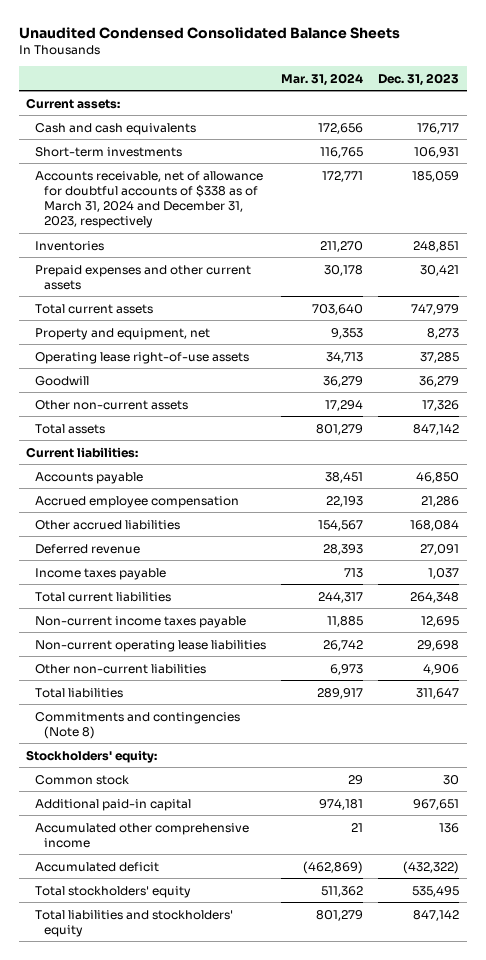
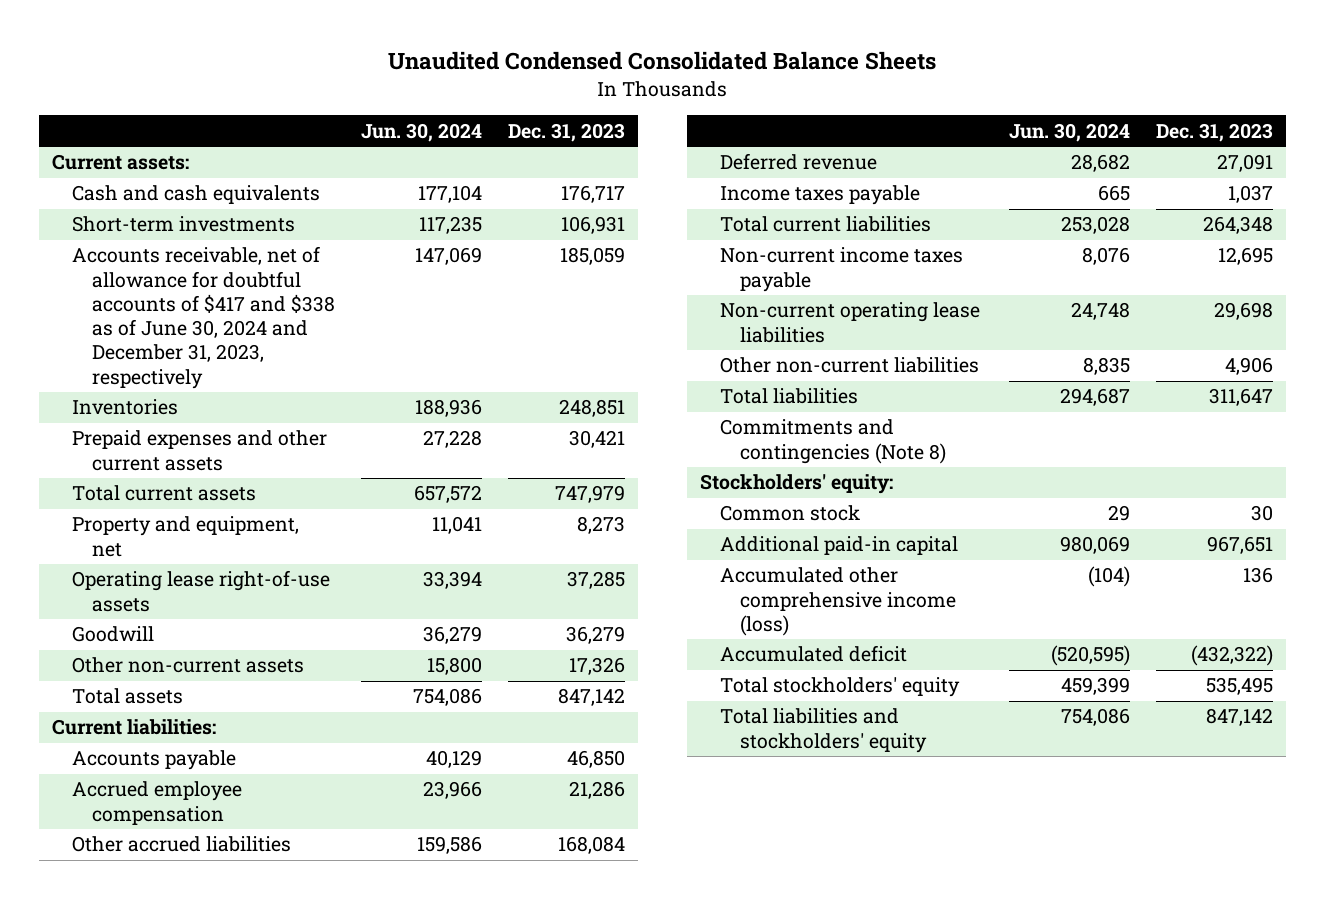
- | Mar. 31, 2024 | Dec. 31, 2023
+ | Jun. 30, 2024 | Dec. 31, 2023
- Accounts receivable, net of allowance for doubtful accounts of $338 as of March 31, 2024 and December 31, 2023, respectively | 172,771 | 185,059
+ Accounts receivable, net of allowance for doubtful accounts of $417 and $338 as of June 30, 2024 and December 31, 2023, respectively | 147,069 | 185,059
- Accumulated other comprehensive income | 21 | 136
+ Accumulated other comprehensive income (loss) | (104) | 136

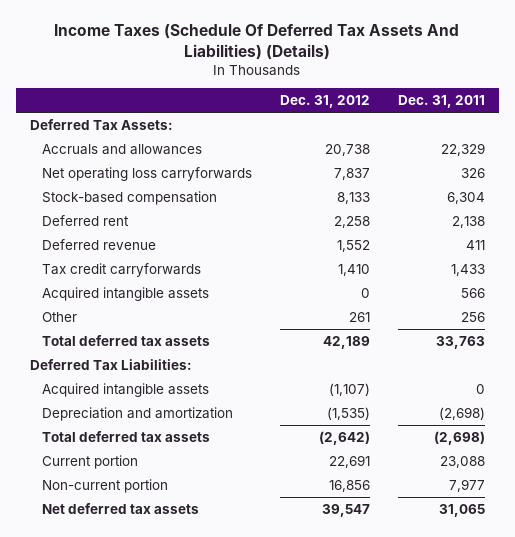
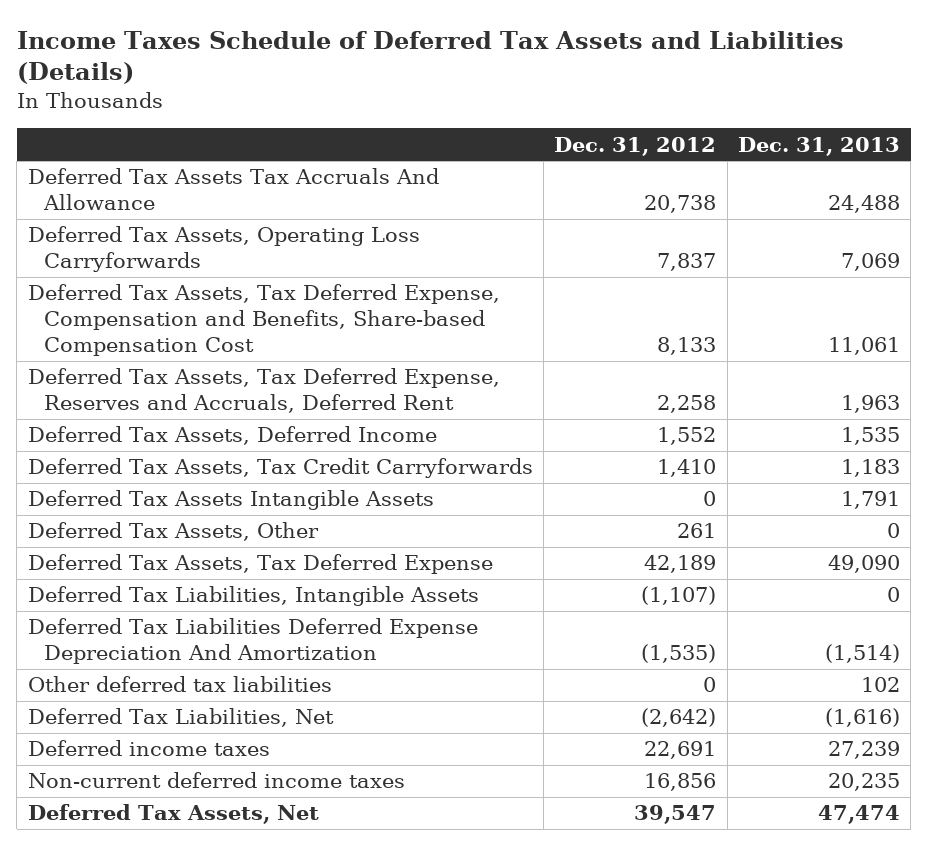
- Income Taxes (Schedule Of Deferred Tax Assets And Liabilities) (Details)
+ Income Taxes Schedule of Deferred Tax Assets and Liabilities (Details)
- | Dec. 31, 2012 | Dec. 31, 2011
+ | Dec. 31, 2012 | Dec. 31, 2013
- Deferred Tax Assets:
- Accruals and allowances | 20,738 | 22,329
- Net operating loss carryforwards | 7,837 | 326
- Stock-based compensation | 8,133 | 6,304
- Deferred rent | 2,258 | 2,138
- Deferred revenue | 1,552 | 411
- Tax credit carryforwards | 1,410 | 1,433
- Acquired intangible assets | 0 | 566
- Other | 261 | 256
- Total deferred tax assets | 42,189 | 33,763
- Deferred Tax Liabilities:
- Acquired intangible assets | (1,107) | 0
- Depreciation and amortization | (1,535) | (2,698)
- Total deferred tax assets | (2,642) | (2,698)
- Current portion | 22,691 | 23,088
- Non-current portion | 16,856 | 7,977
- Net deferred tax assets | 39,547 | 31,065
+ Deferred Tax Assets Tax Accruals And Allowance | 20,738 | 24,488
+ Deferred Tax Assets, Operating Loss Carryforwards | 7,837 | 7,069
+ Deferred Tax Assets, Tax Deferred Expense, Compensation and Benefits, Share-based Compensation Cost | 8,133 | 11,061
+ Deferred Tax Assets, Tax Deferred Expense, Reserves and Accruals, Deferred Rent | 2,258 | 1,963
+ Deferred Tax Assets, Deferred Income | 1,552 | 1,535
+ Deferred Tax Assets, Tax Credit Carryforwards | 1,410 | 1,183
+ Deferred Tax Assets Intangible Assets | 0 | 1,791
+ Deferred Tax Assets, Other | 261 | 0
+ Deferred Tax Assets, Tax Deferred Expense | 42,189 | 49,090
+ Deferred Tax Liabilities, Intangible Assets | (1,107) | 0
+ Deferred Tax Liabilities Deferred Expense Depreciation And Amortization | (1,535) | (1,514)
+ Other deferred tax liabilities | 0 | 102
+ Deferred Tax Liabilities, Net | (2,642) | (1,616)
+ Deferred income taxes | 22,691 | 27,239
+ Non-current deferred income taxes | 16,856 | 20,235
+ Deferred Tax Assets, Net | 39,547 | 47,474

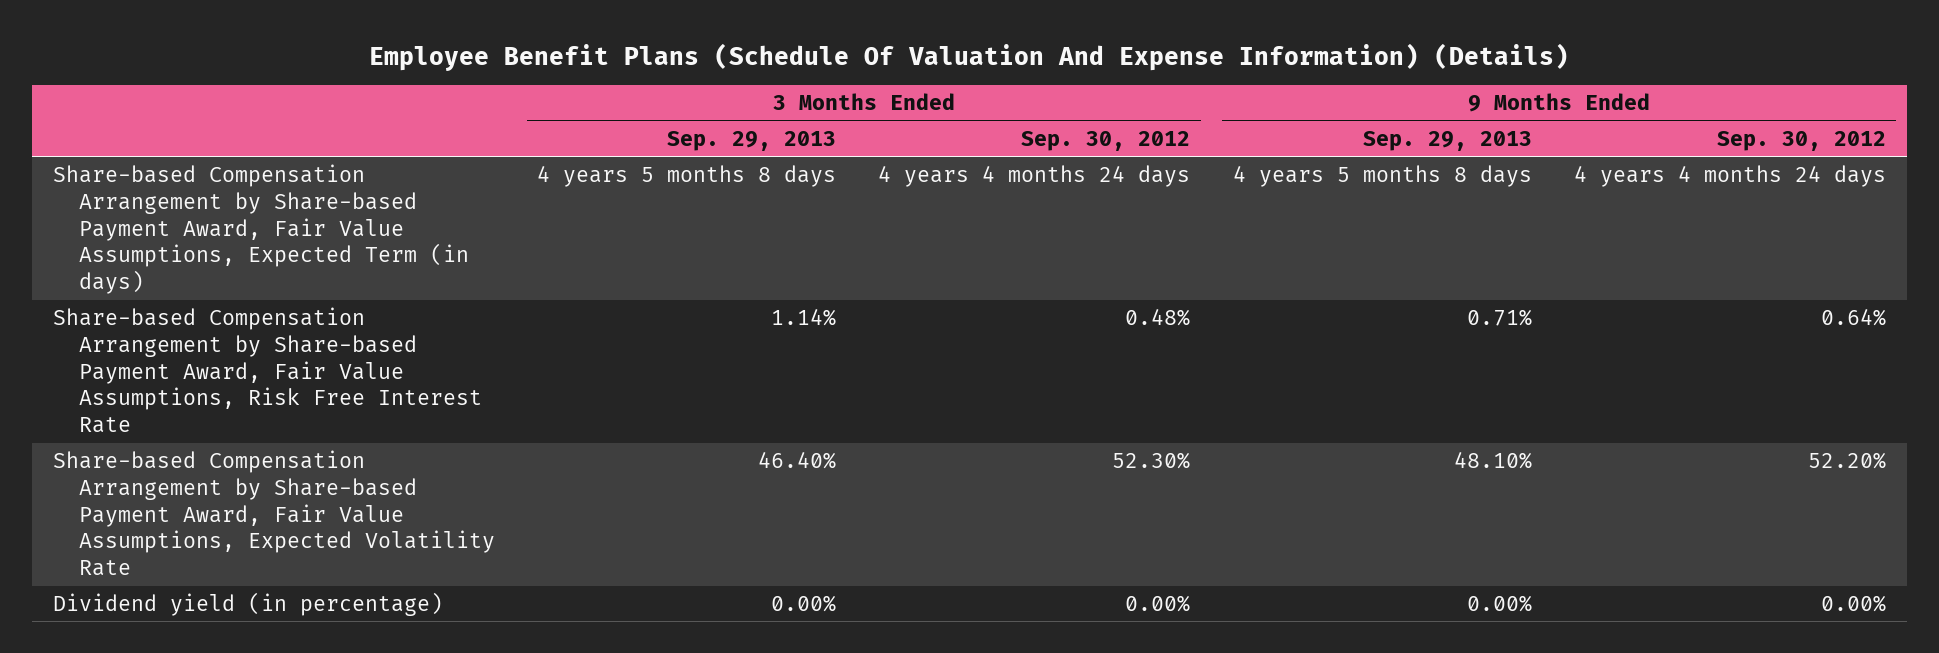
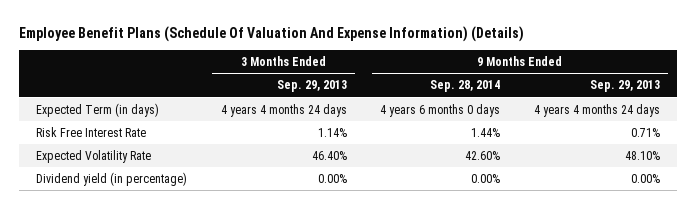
- | 3 Months Ended Sep. 29, 2013 | 3 Months Ended Sep. 30, 2012 | 9 Months Ended Sep. 29, 2013 | 9 Months Ended Sep. 30, 2012
+ | 3 Months Ended Sep. 29, 2013 | 9 Months Ended Sep. 28, 2014 | 9 Months Ended Sep. 29, 2013
- Share-based Compensation Arrangement by Share-based Payment Award, Fair Value Assumptions, Expected Term (in days) | 4 years 5 months 8 days | 4 years 4 months 24 days | 4 years 5 months 8 days | 4 years 4 months 24 days
- Share-based Compensation Arrangement by Share-based Payment Award, Fair Value Assumptions, Risk Free Interest Rate | 1.14% | 0.48% | 0.71% | 0.64%
- Share-based Compensation Arrangement by Share-based Payment Award, Fair Value Assumptions, Expected Volatility Rate | 46.40% | 52.30% | 48.10% | 52.20%
+ Expected Term (in days) | 4 years 4 months 24 days | 4 years 6 months 0 days | 4 years 4 months 24 days
+ Risk Free Interest Rate | 1.14% | 1.44% | 0.71%
+ Expected Volatility Rate | 46.40% | 42.60% | 48.10%

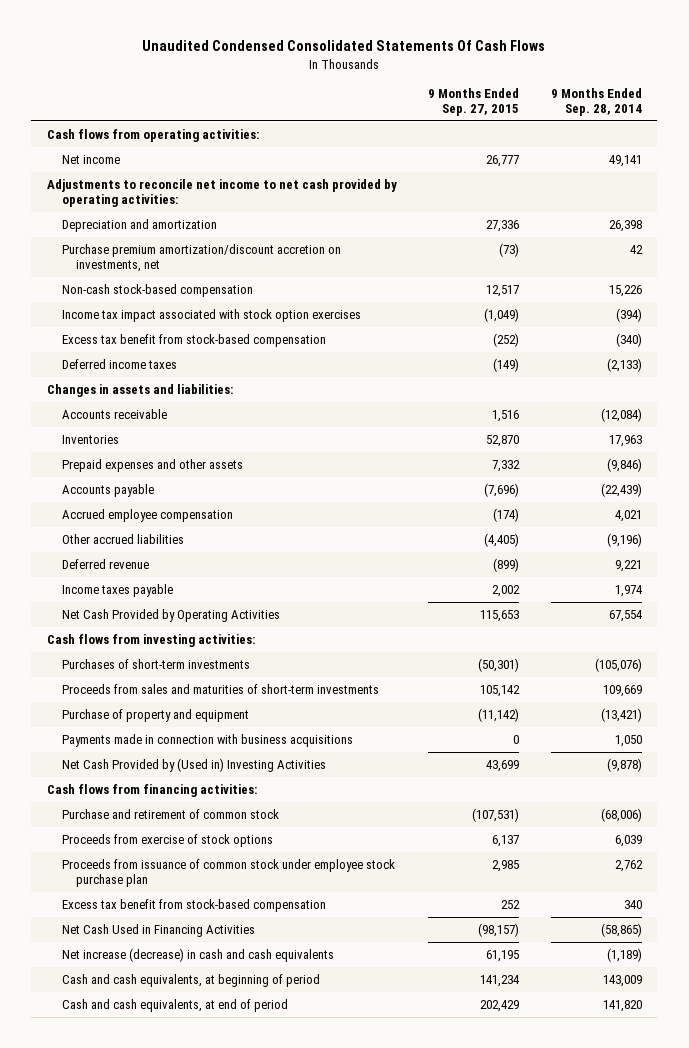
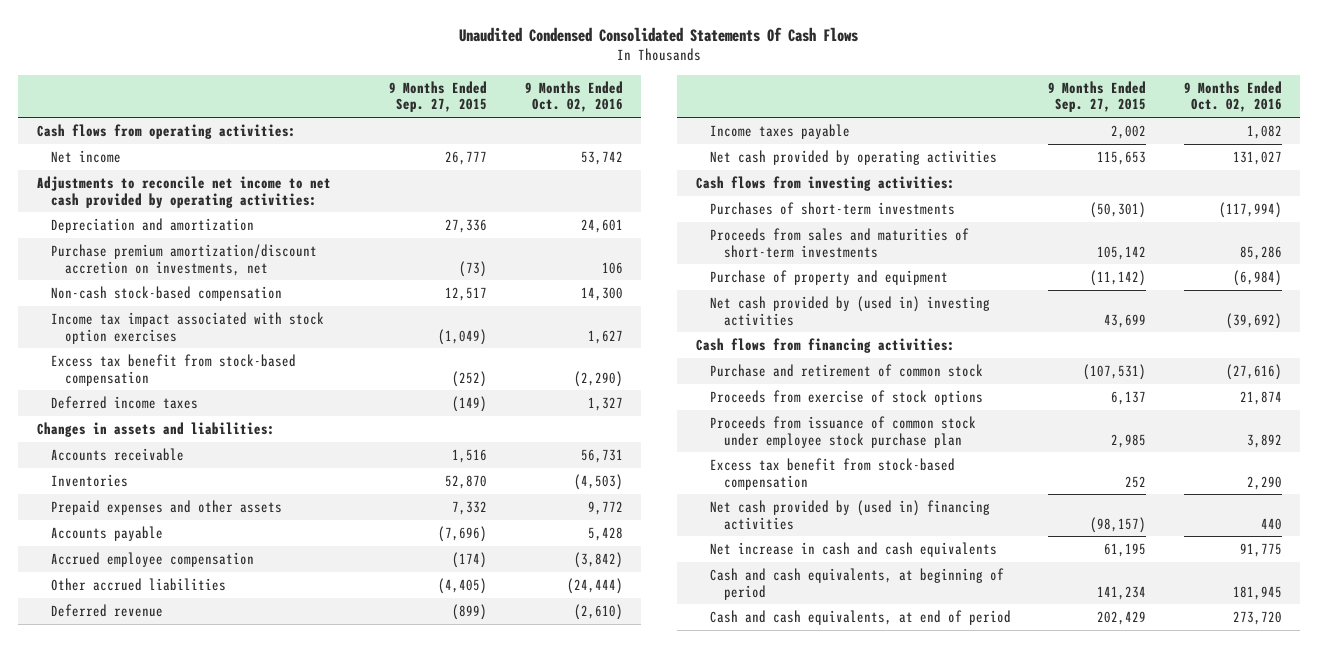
- | 9 Months Ended Sep. 27, 2015 | 9 Months Ended Sep. 28, 2014
+ | 9 Months Ended Sep. 27, 2015 | 9 Months Ended Oct. 02, 2016
- Net Cash Provided by Operating Activities | 115,653 | 67,554
+ Net cash provided by operating activities | 115,653 | 131,027
- Payments made in connection with business acquisitions | 0 | 1,050
- Net Cash Provided by (Used in) Investing Activities | 43,699 | (9,878)
+ Net cash provided by (used in) investing activities | 43,699 | (39,692)
- Net Cash Used in Financing Activities | (98,157) | (58,865)
- Net increase (decrease) in cash and cash equivalents | 61,195 | (1,189)
+ Net cash provided by (used in) financing activities | (98,157) | 440
+ Net increase in cash and cash equivalents | 61,195 | 91,775

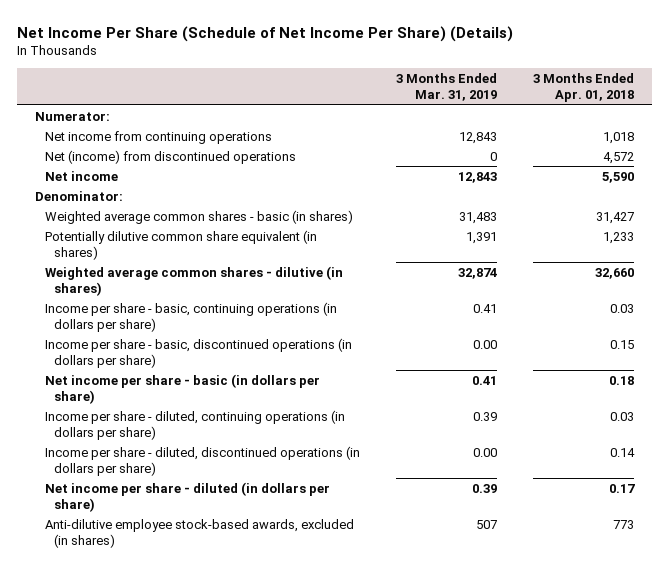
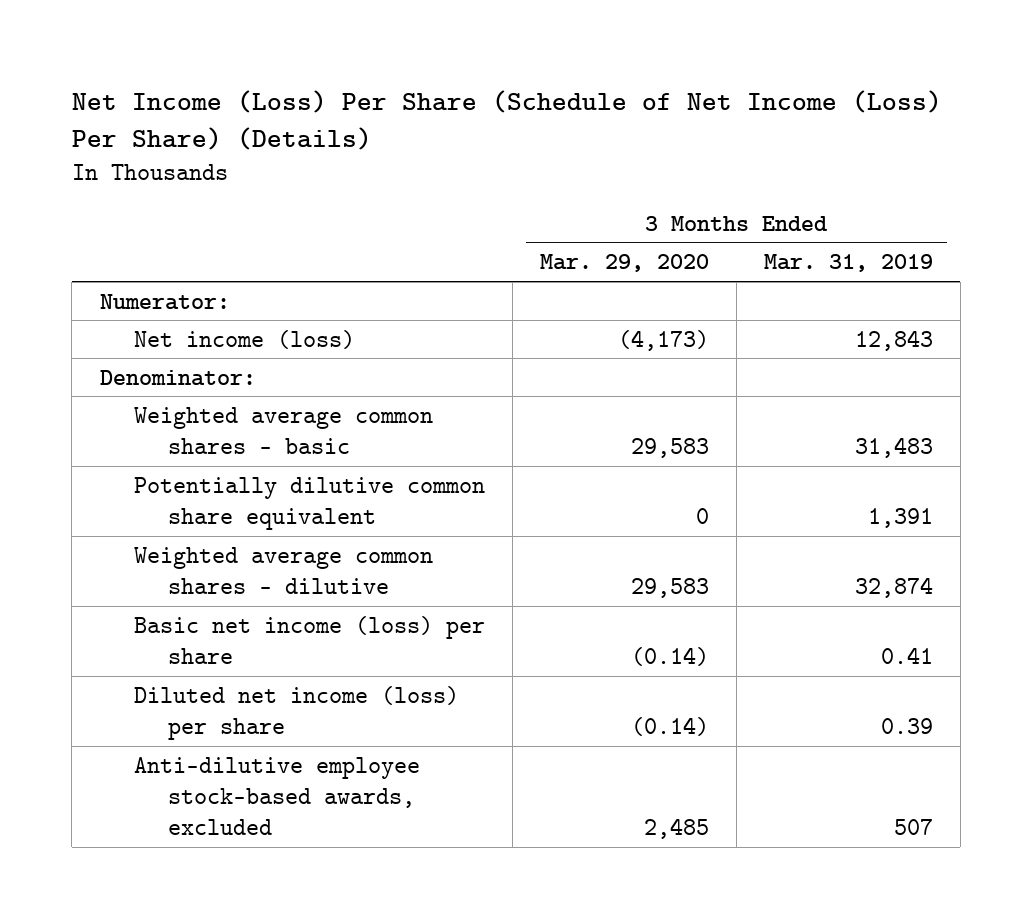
- Net Income Per Share (Schedule of Net Income Per Share) (Details)
+ Net Income (Loss) Per Share (Schedule of Net Income (Loss) Per Share) (Details)
- | 3 Months Ended Mar. 31, 2019 | 3 Months Ended Apr. 01, 2018
+ | 3 Months Ended Mar. 29, 2020 | 3 Months Ended Mar. 31, 2019
- Net income from continuing operations | 12,843 | 1,018
- Net (income) from discontinued operations | 0 | 4,572
- Net income | 12,843 | 5,590
+ Net income (loss) | (4,173) | 12,843
- Weighted average common shares - basic (in shares) | 31,483 | 31,427
- Potentially dilutive common share equivalent (in shares) | 1,391 | 1,233
- Weighted average common shares - dilutive (in shares) | 32,874 | 32,660
- Income per share - basic, continuing operations (in dollars per share) | 0.41 | 0.03
- Income per share - basic, discontinued operations (in dollars per share) | 0.00 | 0.15
- Net income per share - basic (in dollars per share) | 0.41 | 0.18
- Income per share - diluted, continuing operations (in dollars per share) | 0.39 | 0.03
- Income per share - diluted, discontinued operations (in dollars per share) | 0.00 | 0.14
- Net income per share - diluted (in dollars per share) | 0.39 | 0.17
- Anti-dilutive employee stock-based awards, excluded (in shares) | 507 | 773
+ Weighted average common shares - basic | 29,583 | 31,483
+ Potentially dilutive common share equivalent | 0 | 1,391
+ Weighted average common shares - dilutive | 29,583 | 32,874
+ Basic net income (loss) per share | (0.14) | 0.41
+ Diluted net income (loss) per share | (0.14) | 0.39
+ Anti-dilutive employee stock-based awards, excluded | 2,485 | 507

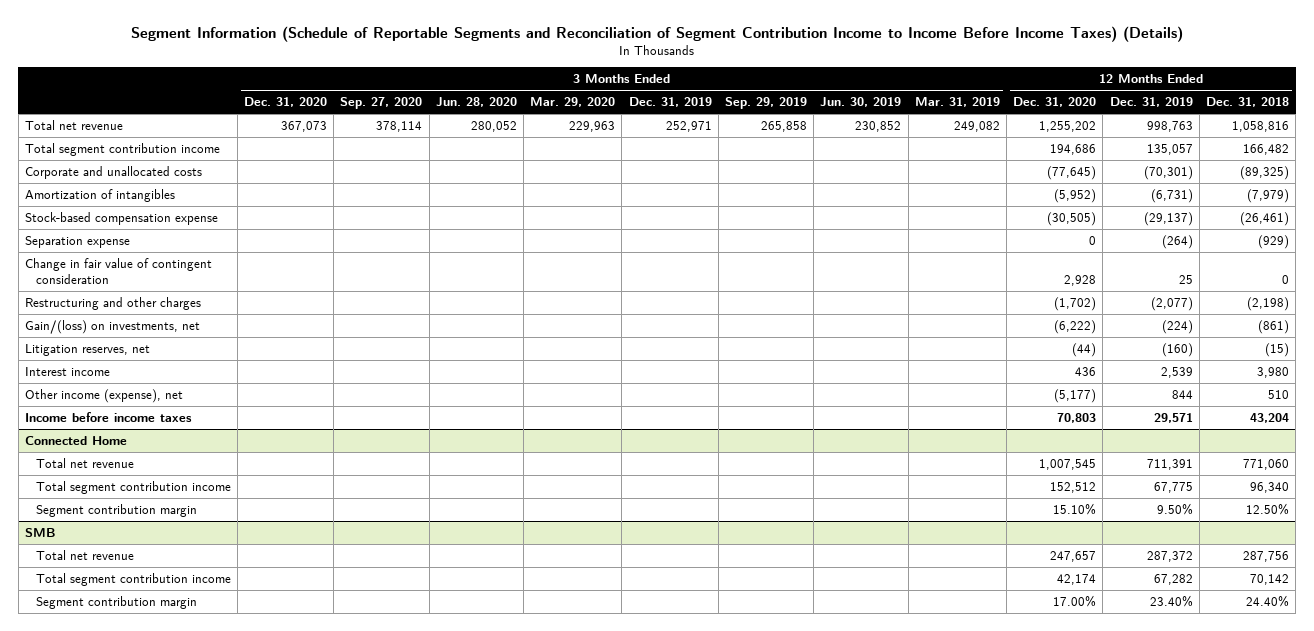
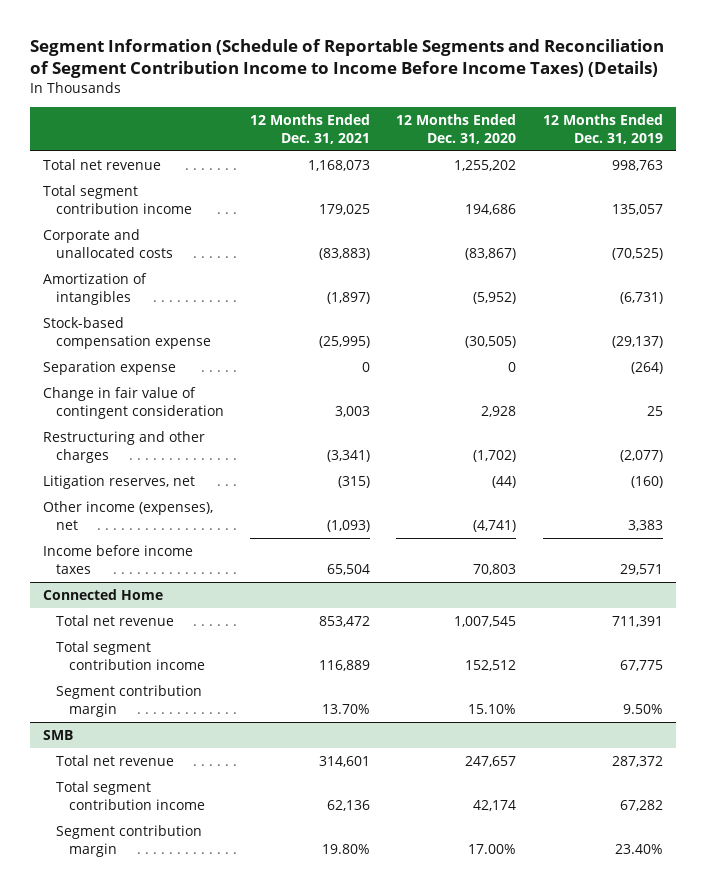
- | 3 Months Ended Dec. 31, 2020 | 3 Months Ended Sep. 27, 2020 | 3 Months Ended Jun. 28, 2020 | 3 Months Ended Mar. 29, 2020 | 3 Months Ended Dec. 31, 2019 | 3 Months Ended Sep. 29, 2019 | 3 Months Ended Jun. 30, 2019 | 3 Months Ended Mar. 31, 2019 | 12 Months Ended Dec. 31, 2020 | 12 Months Ended Dec. 31, 2019 | 12 Months Ended Dec. 31, 2018
+ | 12 Months Ended Dec. 31, 2021 | 12 Months Ended Dec. 31, 2020 | 12 Months Ended Dec. 31, 2019
- Corporate and unallocated costs | | | | | | | | | (77,645) | (70,301) | (89,325)
+ Corporate and unallocated costs | (83,883) | (83,867) | (70,525)
- Gain/(loss) on investments, net | | | | | | | | | (6,222) | (224) | (861)
- Interest income | | | | | | | | | 436 | 2,539 | 3,980
- Other income (expense), net | | | | | | | | | (5,177) | 844 | 510
+ Other income (expenses), net | (1,093) | (4,741) | 3,383

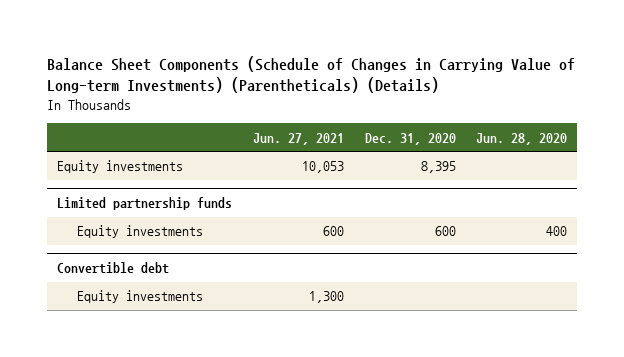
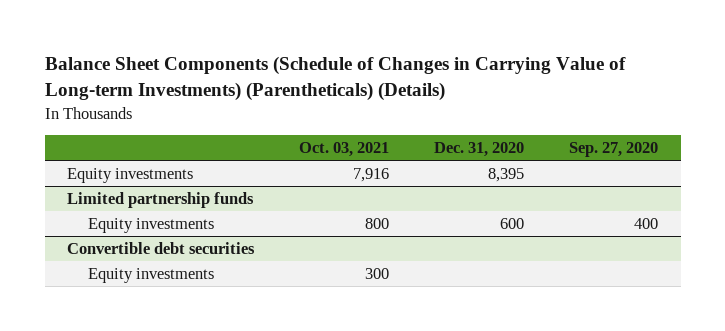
- | Jun. 27, 2021 | Dec. 31, 2020 | Jun. 28, 2020
+ | Oct. 03, 2021 | Dec. 31, 2020 | Sep. 27, 2020
- Convertible debt
+ Convertible debt securities

